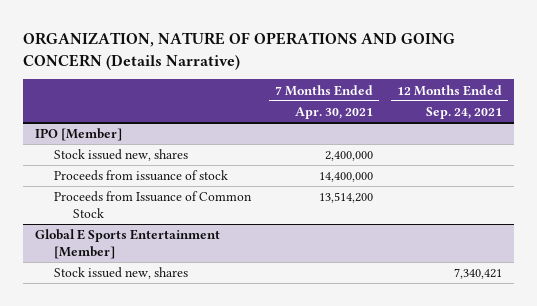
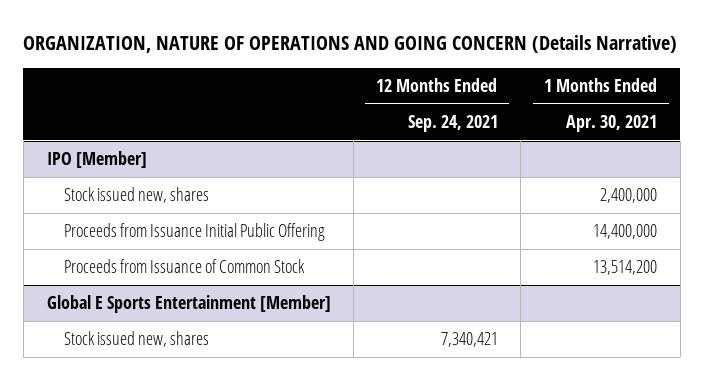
- | 7 Months Ended Apr. 30, 2021 | 12 Months Ended Sep. 24, 2021
+ | 12 Months Ended Sep. 24, 2021 | 1 Months Ended Apr. 30, 2021
@ IPO [Member]
- Proceeds from issuance of stock | 14,400,000 |
+ Proceeds from Issuance Initial Public Offering | | 14,400,000

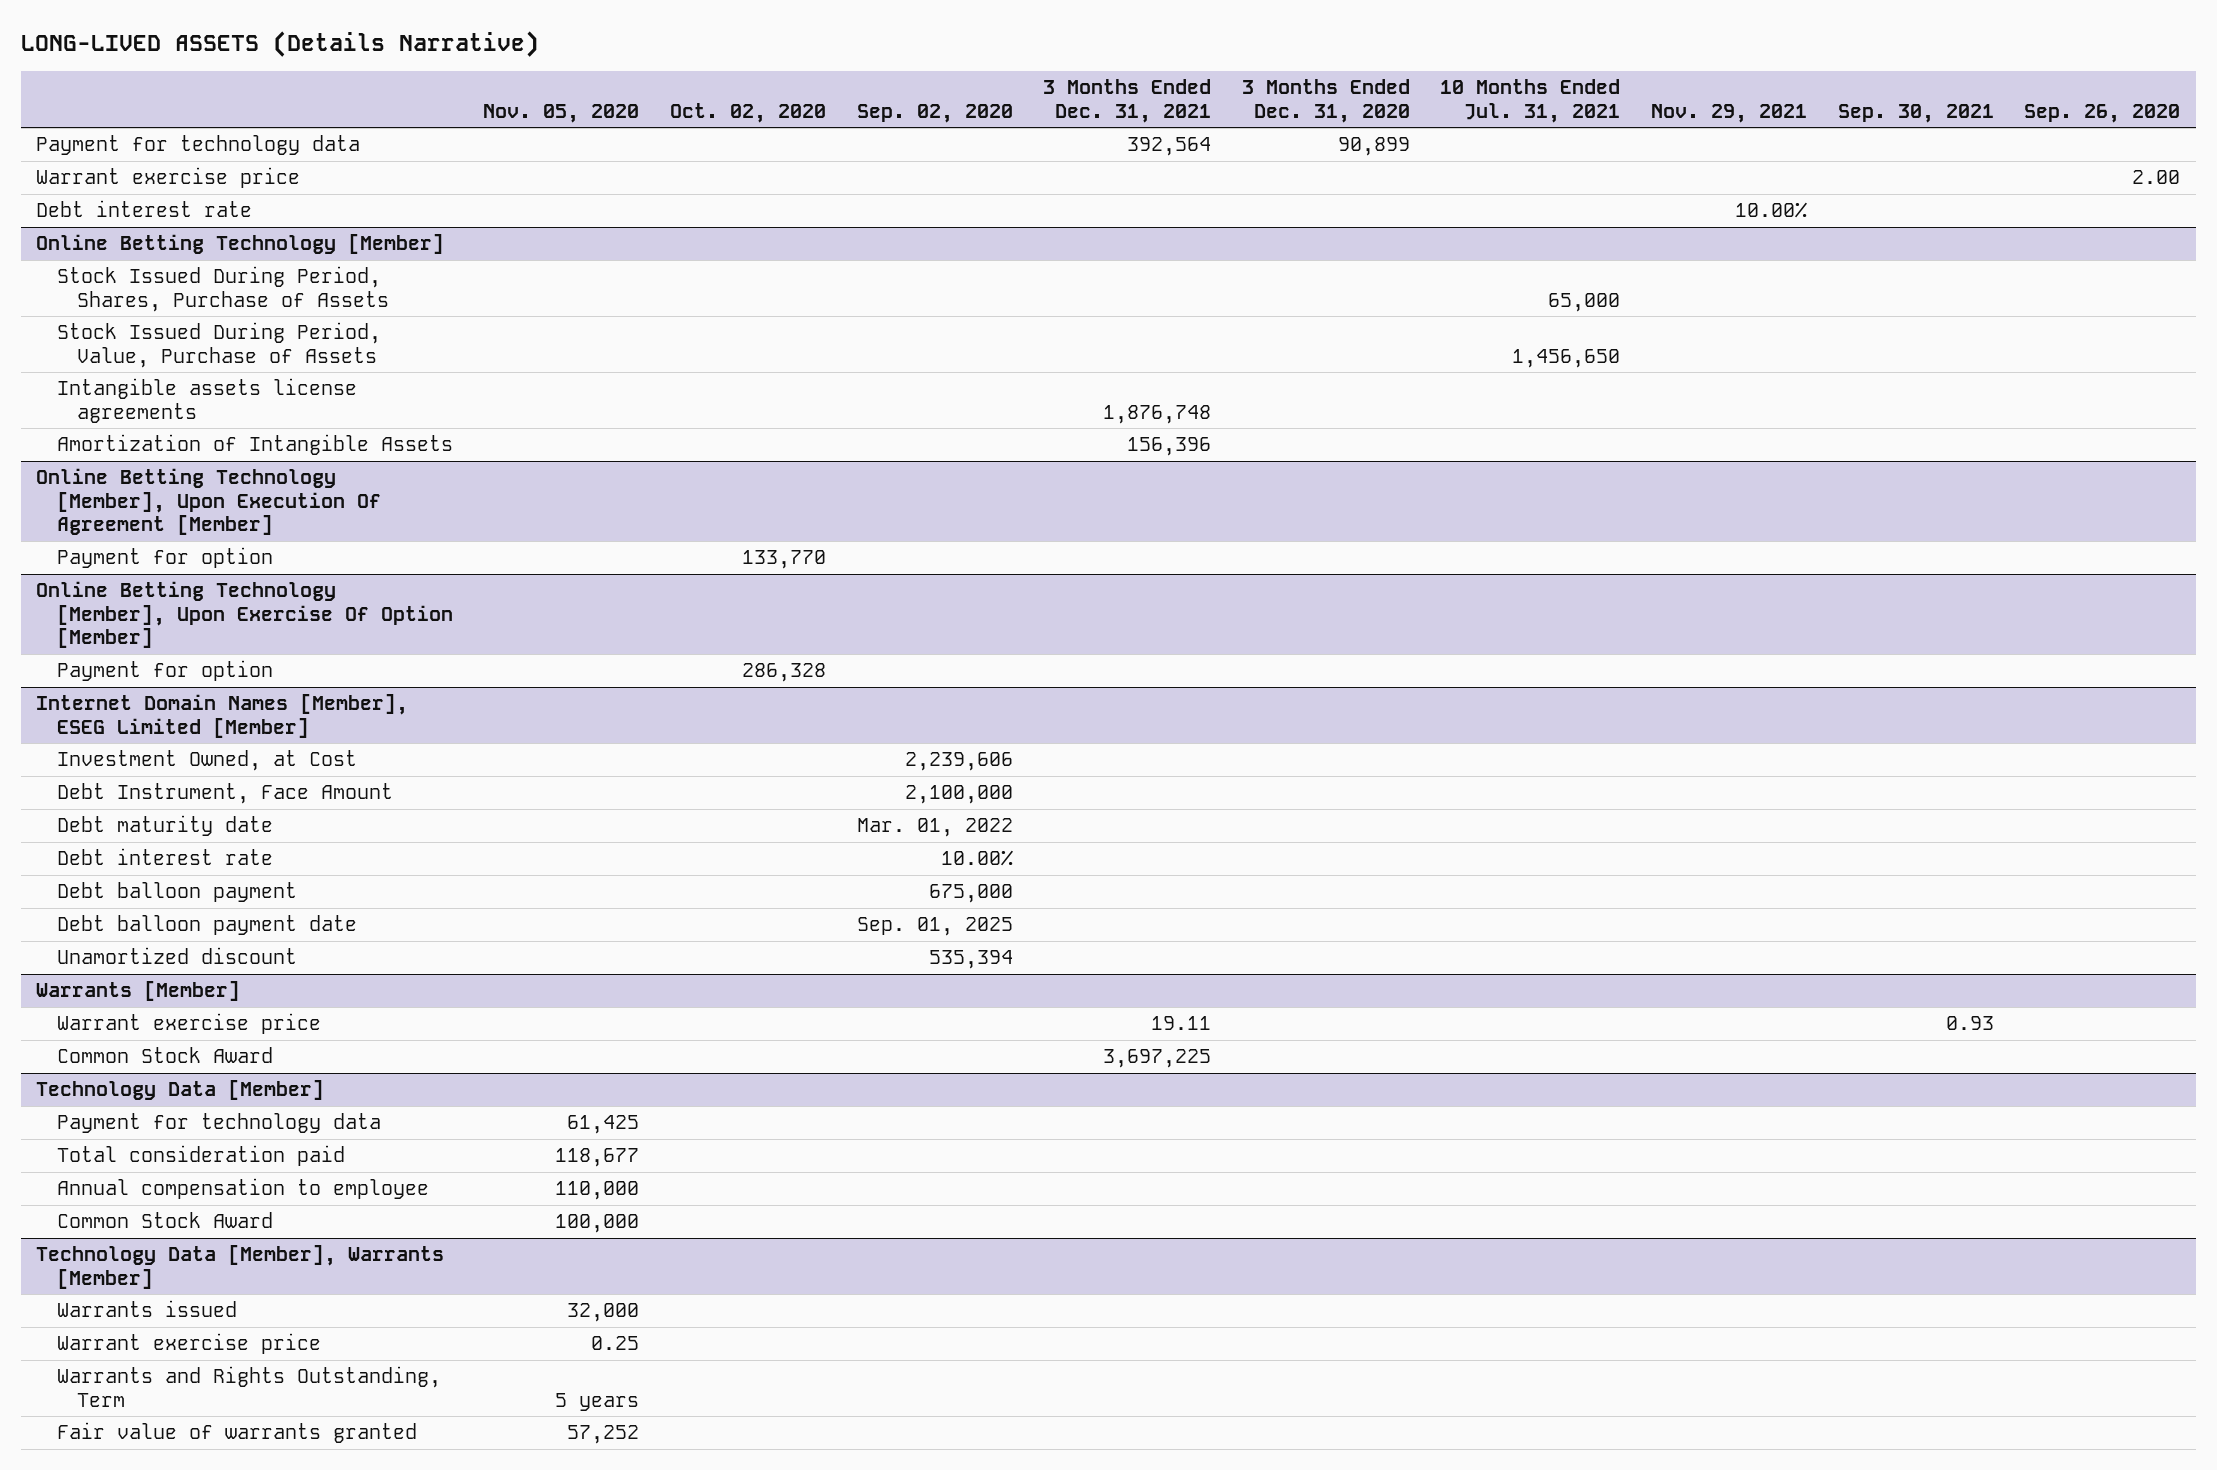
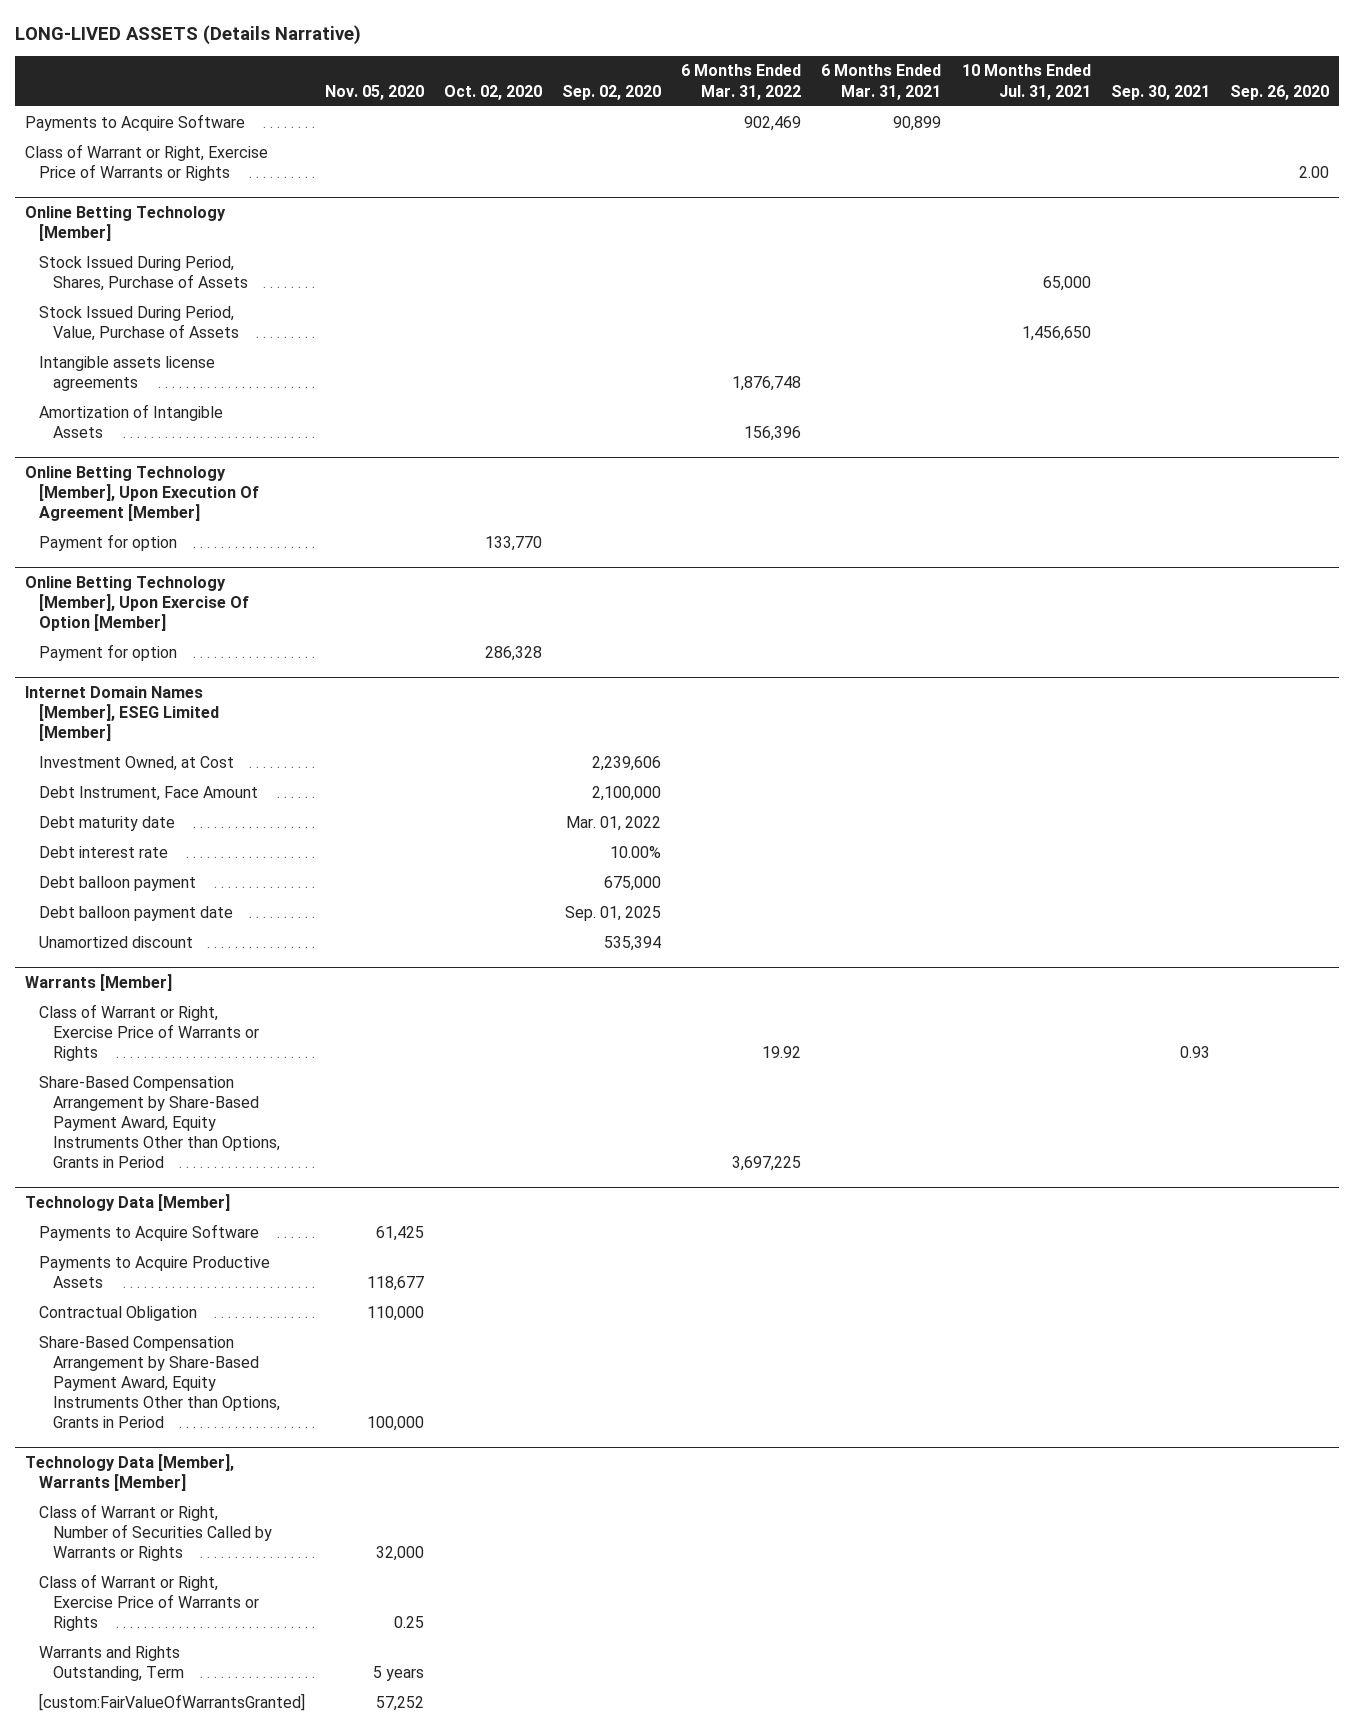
- | Nov. 05, 2020 | Oct. 02, 2020 | Sep. 02, 2020 | 3 Months Ended Dec. 31, 2021 | 3 Months Ended Dec. 31, 2020 | 10 Months Ended Jul. 31, 2021 | Nov. 29, 2021 | Sep. 30, 2021 | Sep. 26, 2020
+ | Nov. 05, 2020 | Oct. 02, 2020 | Sep. 02, 2020 | 6 Months Ended Mar. 31, 2022 | 6 Months Ended Mar. 31, 2021 | 10 Months Ended Jul. 31, 2021 | Sep. 30, 2021 | Sep. 26, 2020
- Payment for technology data | | | | 392,564 | 90,899 | | | |
- Warrant exercise price | | | | | | | | | 2.00
- Debt interest rate | | | | | | | 10.00% | |
+ Payments to Acquire Software | | | | 902,469 | 90,899 | | |
+ Class of Warrant or Right, Exercise Price of Warrants or Rights | | | | | | | | 2.00
@ Warrants [Member]
- Warrant exercise price | | | | 19.11 | | | | 0.93 |
- Common Stock Award | | | | 3,697,225 | | | | |
+ Class of Warrant or Right, Exercise Price of Warrants or Rights | | | | 19.92 | | | 0.93 |
+ Share-Based Compensation Arrangement by Share-Based Payment Award, Equity Instruments Other than Options, Grants in Period | | | | 3,697,225 | | | |
@ Technology Data [Member]
- Payment for technology data | 61,425 | | | | | | | |
- Total consideration paid | 118,677 | | | | | | | |
- Annual compensation to employee | 110,000 | | | | | | | |
- Common Stock Award | 100,000 | | | | | | | |
+ Payments to Acquire Software | 61,425 | | | | | | |
+ Payments to Acquire Productive Assets | 118,677 | | | | | | |
+ Contractual Obligation | 110,000 | | | | | | |
+ Share-Based Compensation Arrangement by Share-Based Payment Award, Equity Instruments Other than Options, Grants in Period | 100,000 | | | | | | |
@ Technology Data [Member], Warrants [Member]
- Warrants issued | 32,000 | | | | | | | |
- Warrant exercise price | 0.25 | | | | | | | |
+ Class of Warrant or Right, Number of Securities Called by Warrants or Rights | 32,000 | | | | | | |
+ Class of Warrant or Right, Exercise Price of Warrants or Rights | 0.25 | | | | | | |
- Fair value of warrants granted | 57,252 | | | | | | | |
+ [custom:FairValueOfWarrantsGranted] | 57,252 | | | | | | |

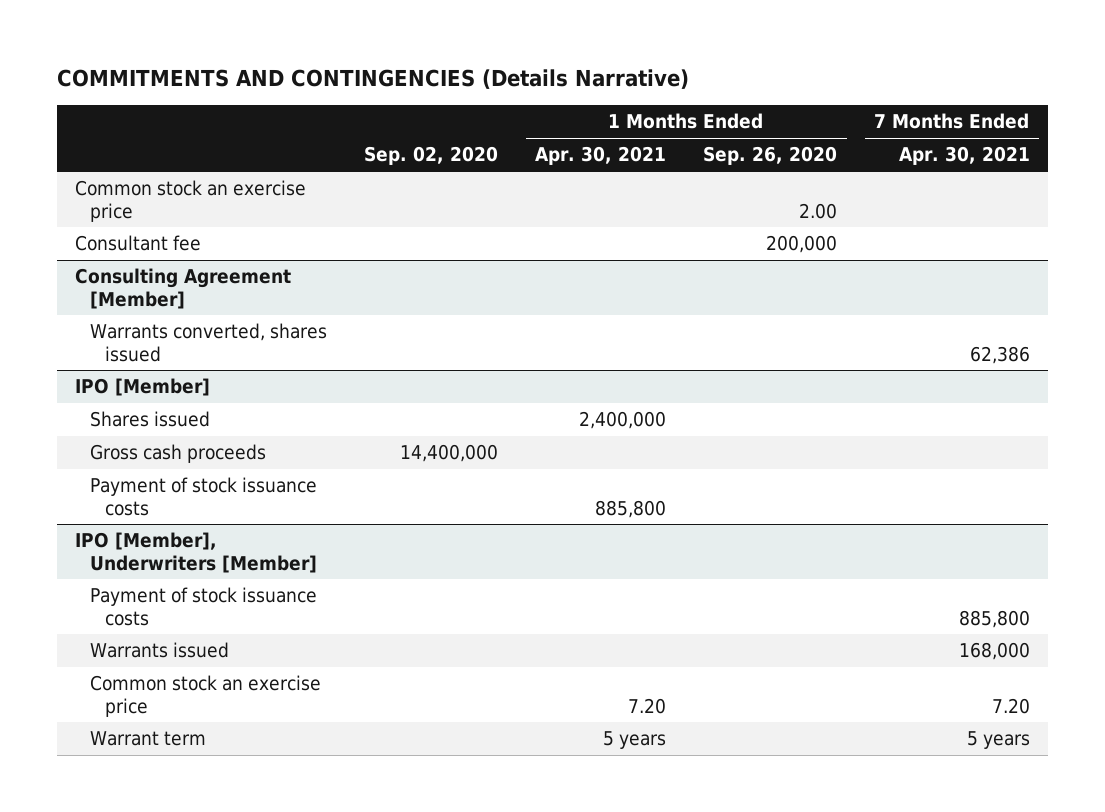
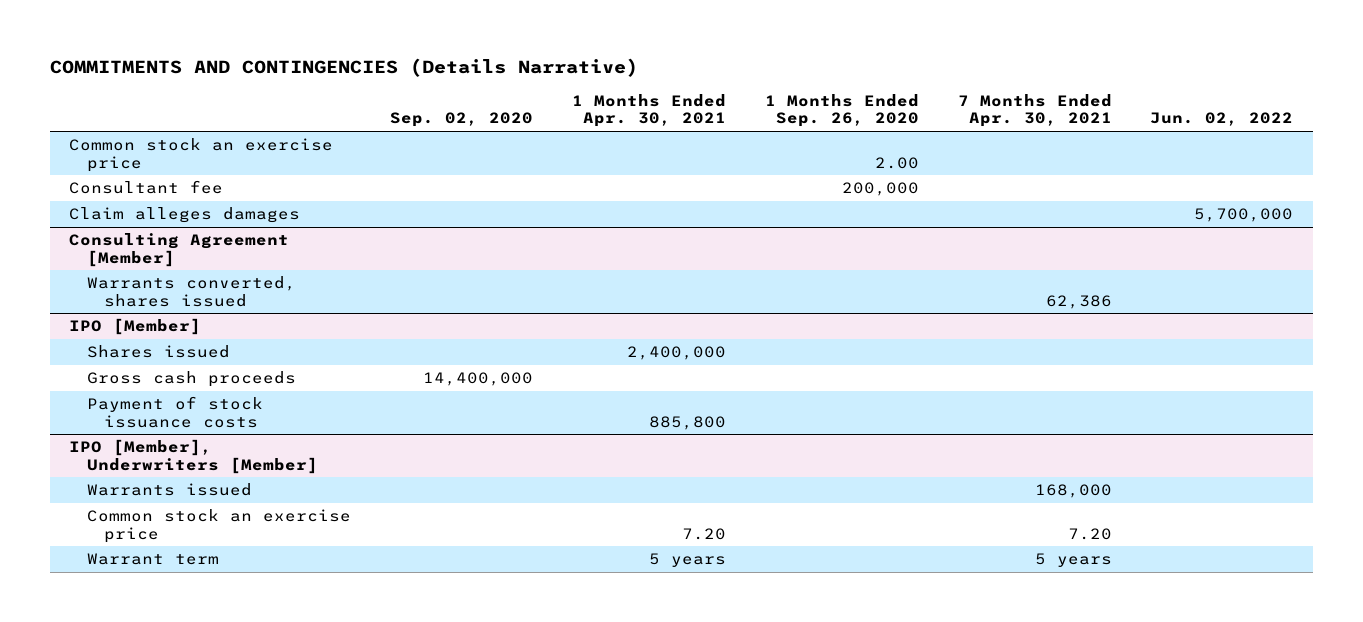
- | Sep. 02, 2020 | 1 Months Ended Apr. 30, 2021 | 1 Months Ended Sep. 26, 2020 | 7 Months Ended Apr. 30, 2021
+ | Sep. 02, 2020 | 1 Months Ended Apr. 30, 2021 | 1 Months Ended Sep. 26, 2020 | 7 Months Ended Apr. 30, 2021 | Jun. 02, 2022
+ Claim alleges damages | | | | | 5,700,000
@ IPO [Member], Underwriters [Member]
- Payment of stock issuance costs | | | | 885,800

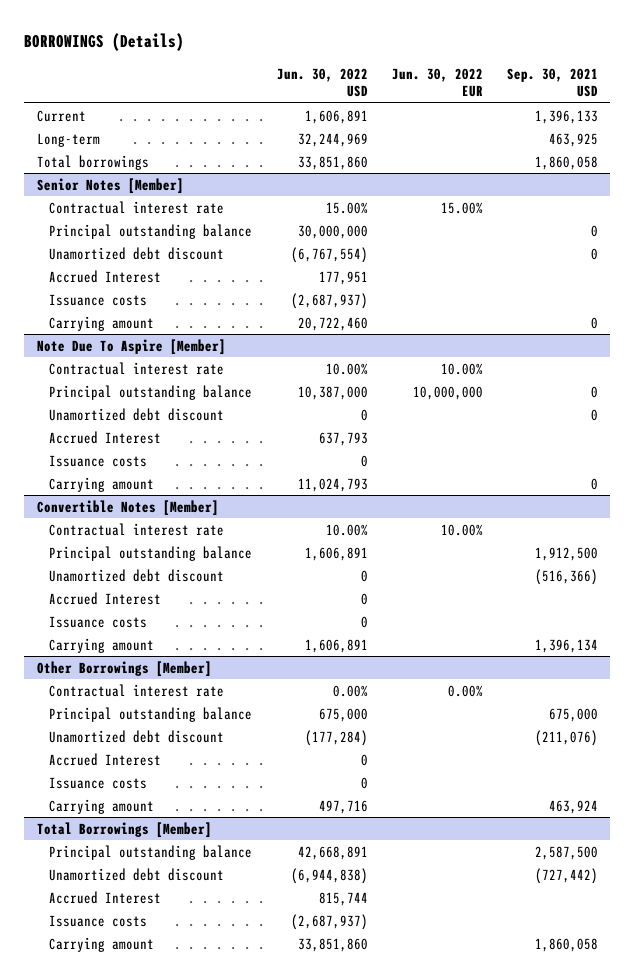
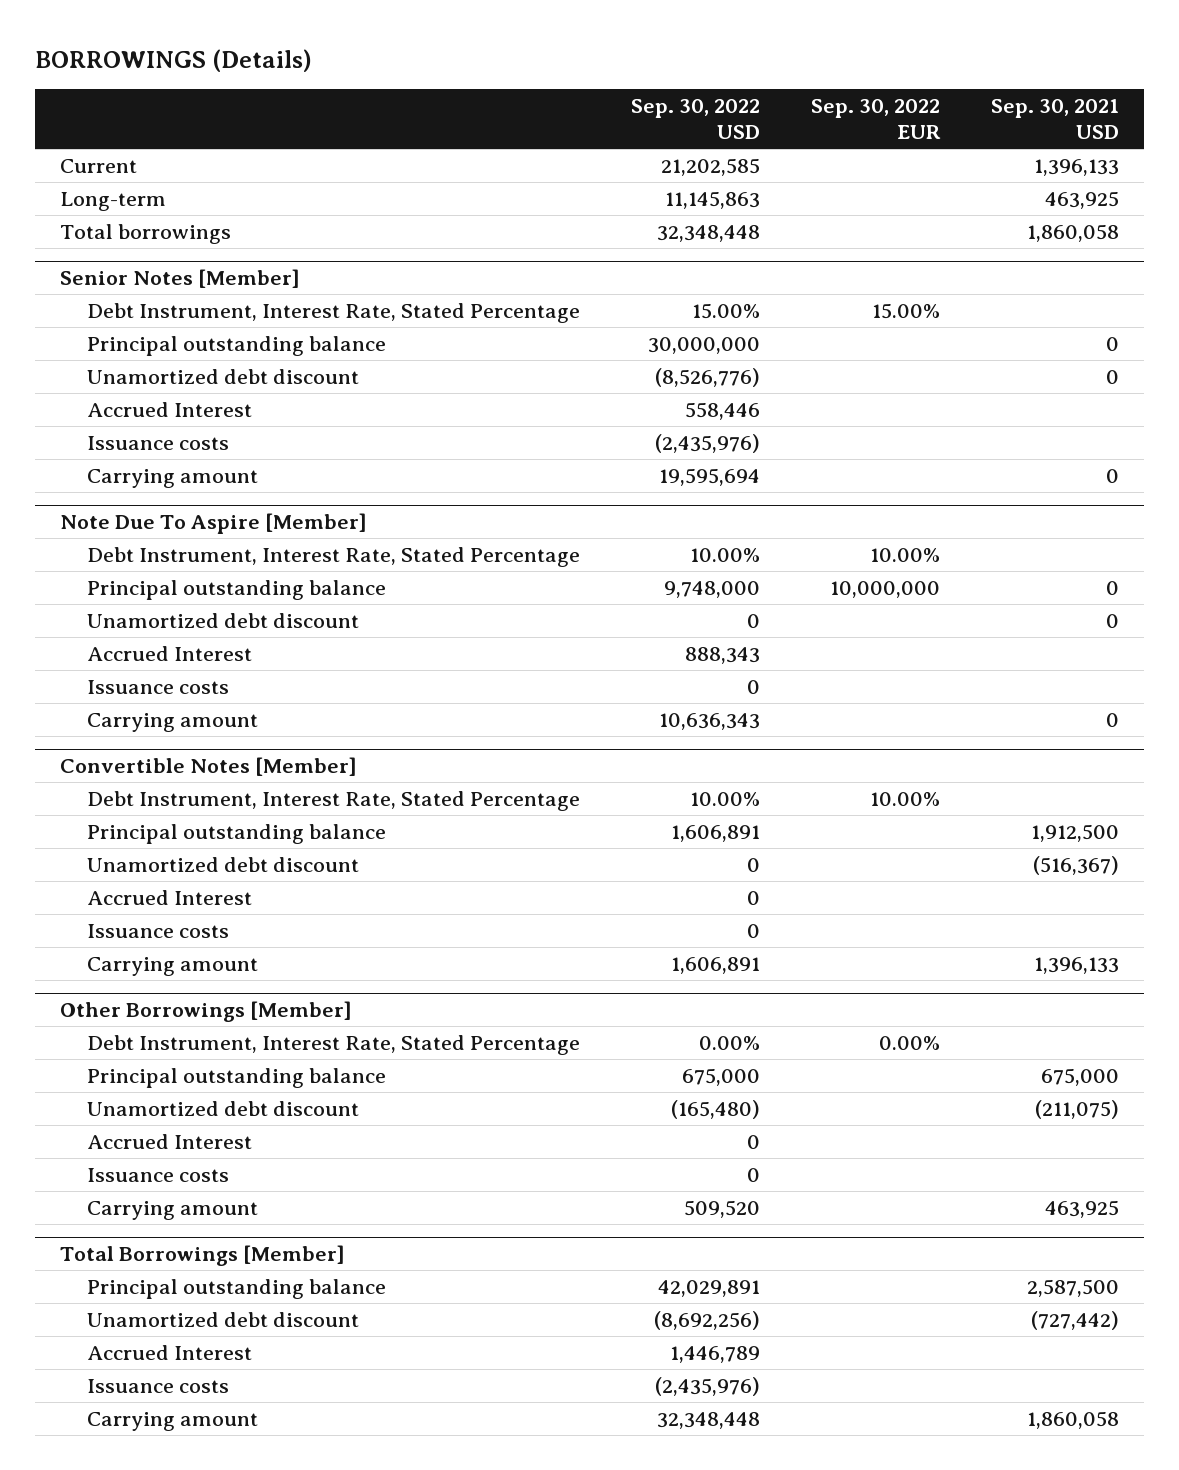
- | Jun. 30, 2022 USD | Jun. 30, 2022 EUR | Sep. 30, 2021 USD
+ | Sep. 30, 2022 USD | Sep. 30, 2022 EUR | Sep. 30, 2021 USD
@ Senior Notes [Member]
- Contractual interest rate | 15.00% | 15.00% |
+ Debt Instrument, Interest Rate, Stated Percentage | 15.00% | 15.00% |
@ Note Due To Aspire [Member]
- Contractual interest rate | 10.00% | 10.00% |
+ Debt Instrument, Interest Rate, Stated Percentage | 10.00% | 10.00% |
@ Convertible Notes [Member]
- Contractual interest rate | 10.00% | 10.00% |
+ Debt Instrument, Interest Rate, Stated Percentage | 10.00% | 10.00% |
- Unamortized debt discount | 0 | | (516,366)
+ Unamortized debt discount | 0 | | (516,367)
- Carrying amount | 1,606,891 | | 1,396,134
+ Carrying amount | 1,606,891 | | 1,396,133
@ Other Borrowings [Member]
- Contractual interest rate | 0.00% | 0.00% |
+ Debt Instrument, Interest Rate, Stated Percentage | 0.00% | 0.00% |
- Unamortized debt discount | (177,284) | | (211,076)
+ Unamortized debt discount | (165,480) | | (211,075)
- Carrying amount | 497,716 | | 463,924
+ Carrying amount | 509,520 | | 463,925

